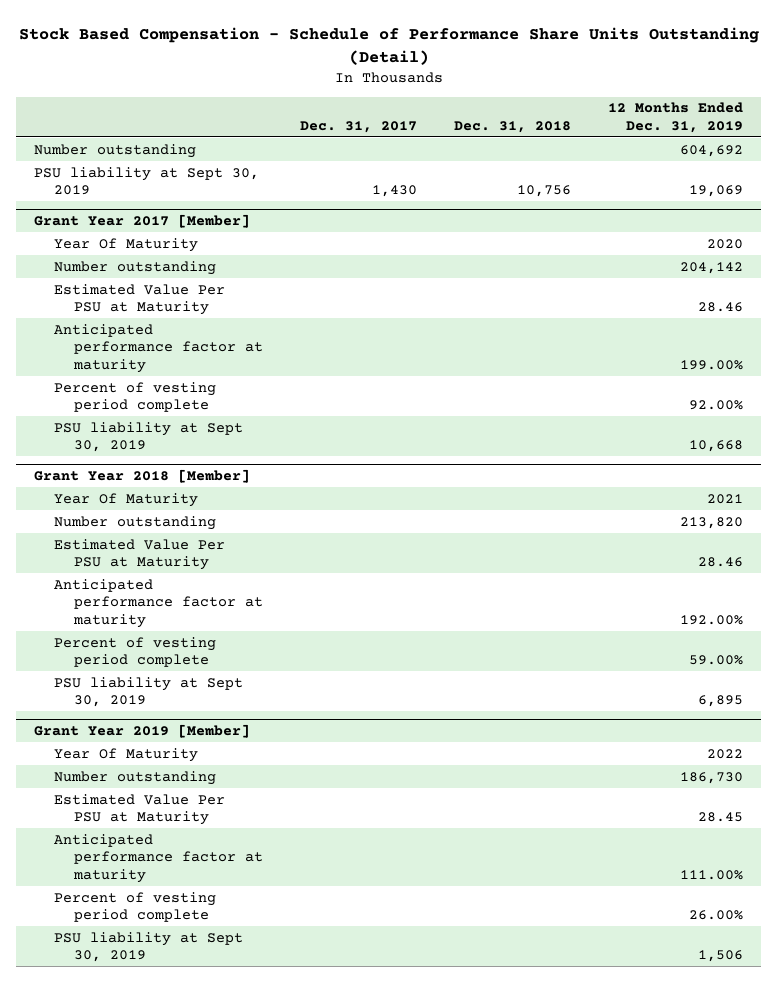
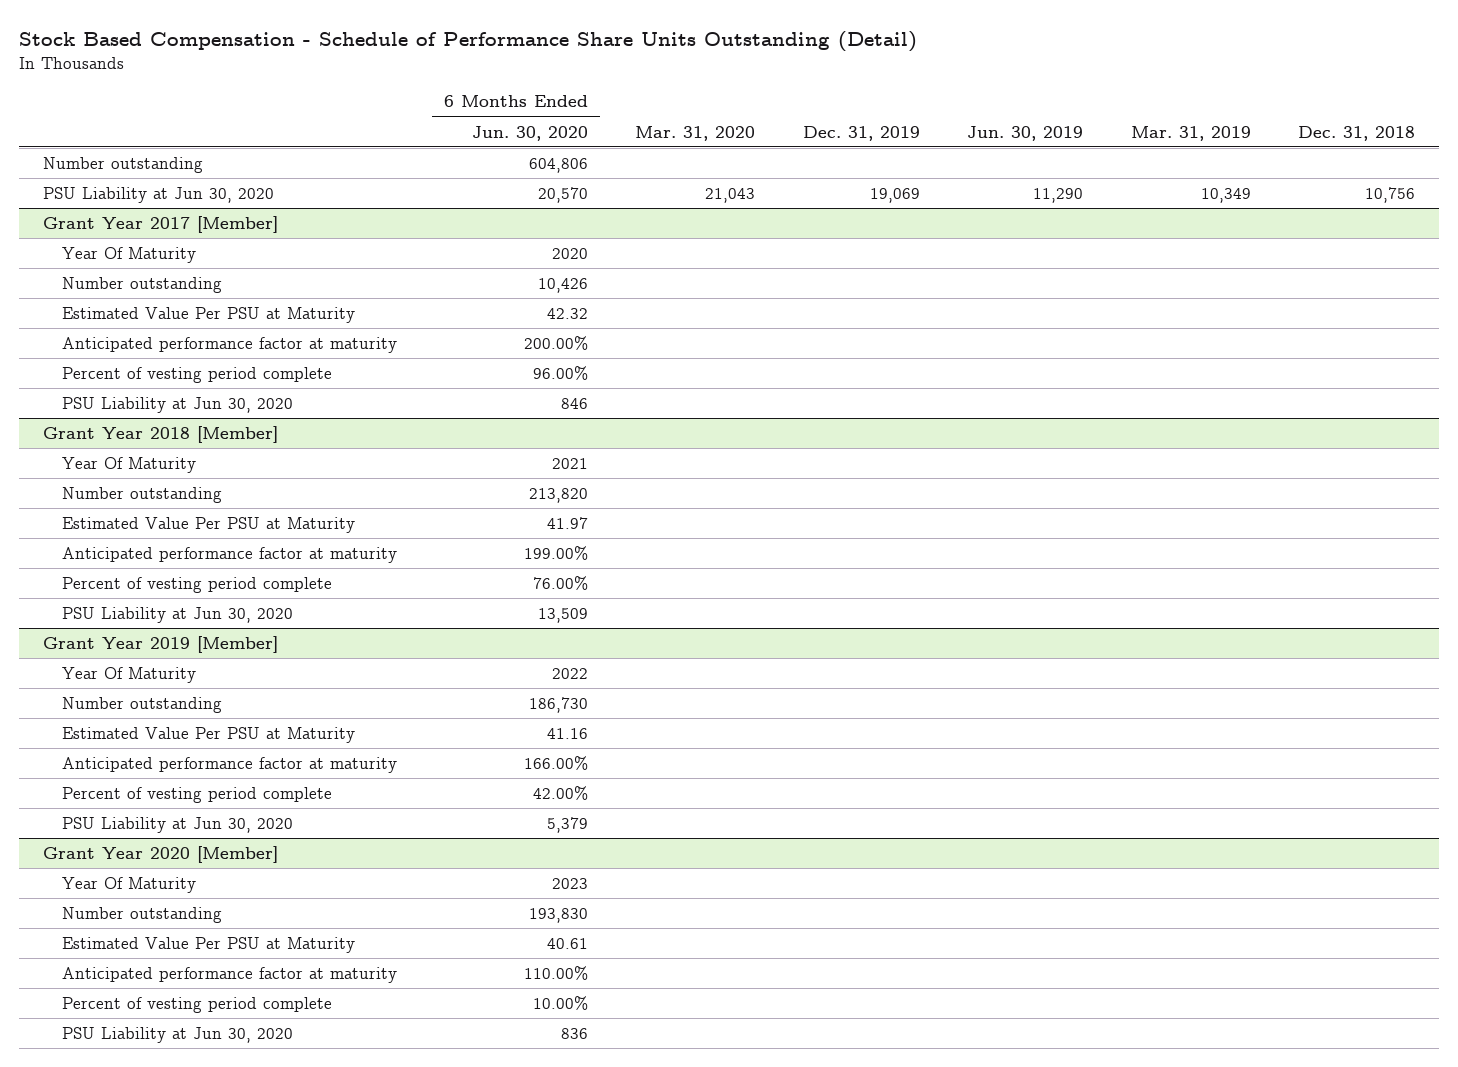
- | Dec. 31, 2017 | Dec. 31, 2018 | 12 Months Ended Dec. 31, 2019
+ | 6 Months Ended Jun. 30, 2020 | Mar. 31, 2020 | Dec. 31, 2019 | Jun. 30, 2019 | Mar. 31, 2019 | Dec. 31, 2018
- PSU liability at Sept 30, 2019 | 1,430 | 10,756 | 19,069
+ PSU Liability at Jun 30, 2020 | 20,570 | 21,043 | 19,069 | 11,290 | 10,349 | 10,756
@ Grant Year 2017 [Member]
- PSU liability at Sept 30, 2019 | | | 10,668
+ PSU Liability at Jun 30, 2020 | 846 | | | | |
@ Grant Year 2018 [Member]
- PSU liability at Sept 30, 2019 | | | 6,895
+ PSU Liability at Jun 30, 2020 | 13,509 | | | | |
@ Grant Year 2019 [Member]
- PSU liability at Sept 30, 2019 | | | 1,506
+ PSU Liability at Jun 30, 2020 | 5,379 | | | | |
+ Grant Year 2020 [Member]
+ Year Of Maturity | 2023 | | | | |
+ Number outstanding | 193,830 | | | | |
+ Estimated Value Per PSU at Maturity | 40.61 | | | | |
+ Anticipated performance factor at maturity | 110.00% | | | | |
+ Percent of vesting period complete | 10.00% | | | | |
+ PSU Liability at Jun 30, 2020 | 836 | | | | |

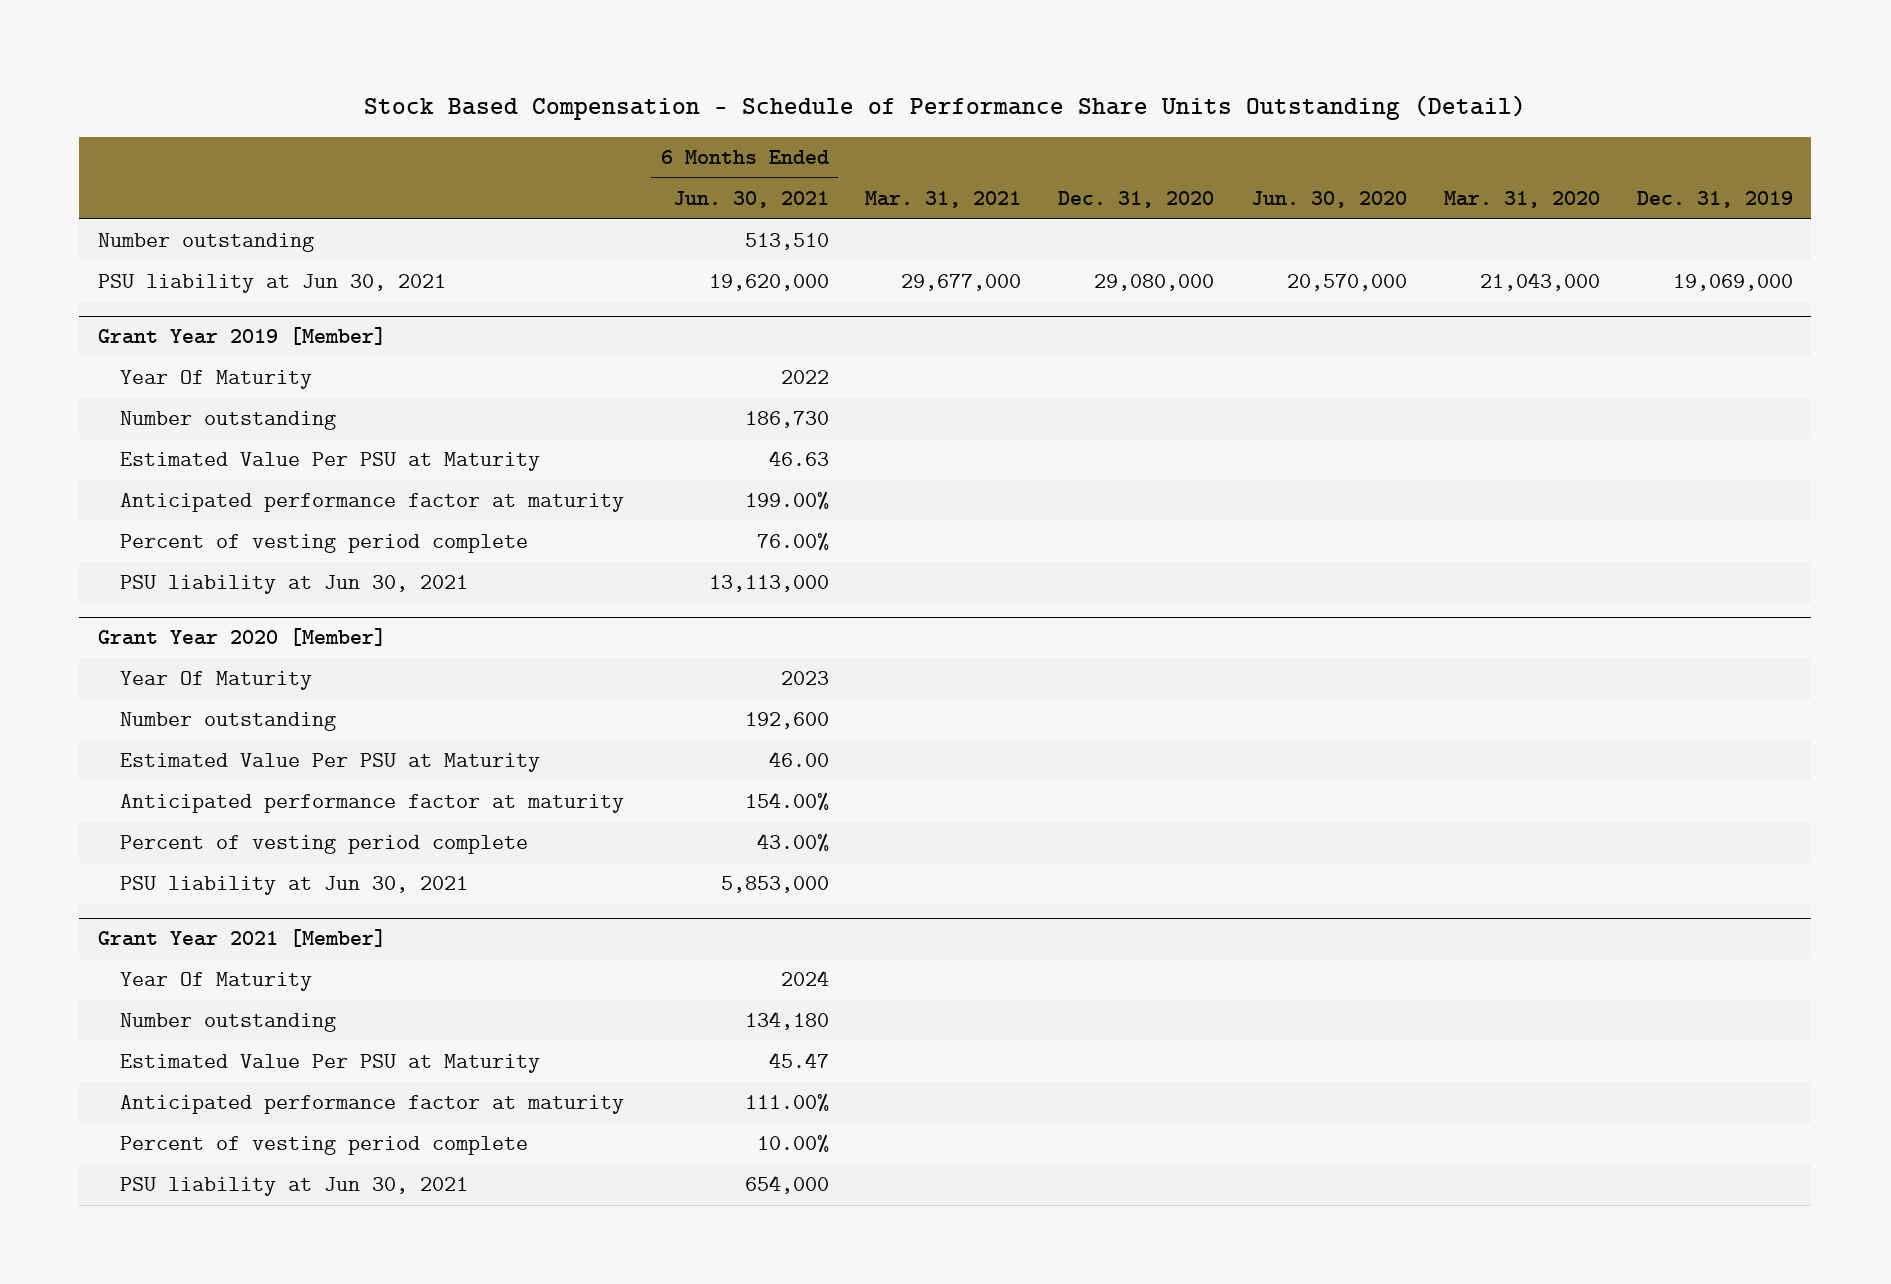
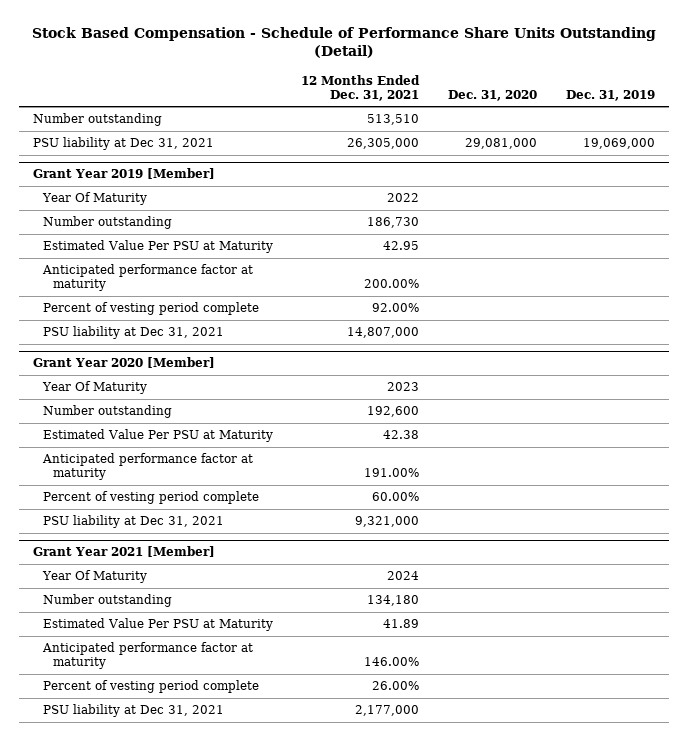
- | 6 Months Ended Jun. 30, 2021 | Mar. 31, 2021 | Dec. 31, 2020 | Jun. 30, 2020 | Mar. 31, 2020 | Dec. 31, 2019
+ | 12 Months Ended Dec. 31, 2021 | Dec. 31, 2020 | Dec. 31, 2019
- PSU liability at Jun 30, 2021 | 19,620,000 | 29,677,000 | 29,080,000 | 20,570,000 | 21,043,000 | 19,069,000
+ PSU liability at Dec 31, 2021 | 26,305,000 | 29,081,000 | 19,069,000
@ Grant Year 2019 [Member]
- PSU liability at Jun 30, 2021 | 13,113,000 | | | | |
+ PSU liability at Dec 31, 2021 | 14,807,000 | |
@ Grant Year 2020 [Member]
- PSU liability at Jun 30, 2021 | 5,853,000 | | | | |
+ PSU liability at Dec 31, 2021 | 9,321,000 | |
@ Grant Year 2021 [Member]
- PSU liability at Jun 30, 2021 | 654,000 | | | | |
+ PSU liability at Dec 31, 2021 | 2,177,000 | |

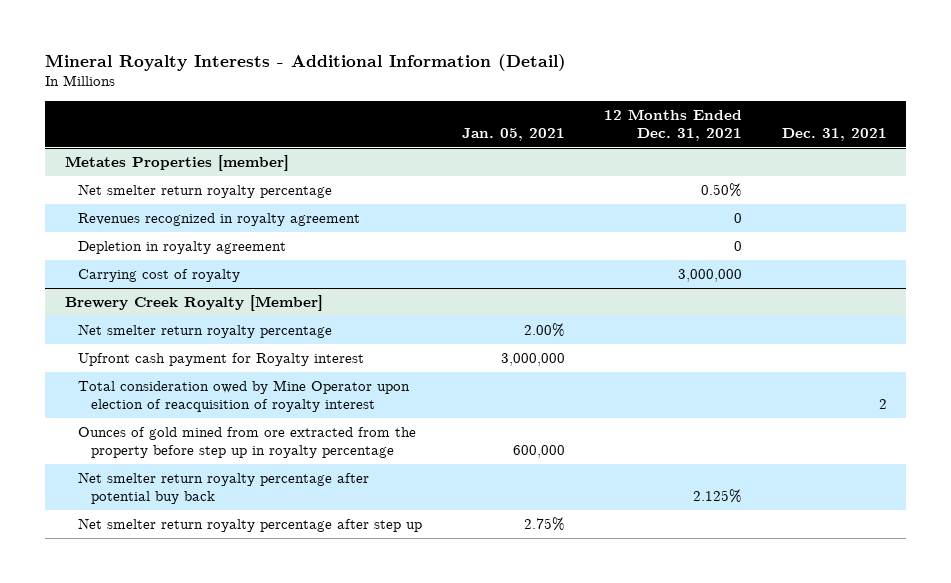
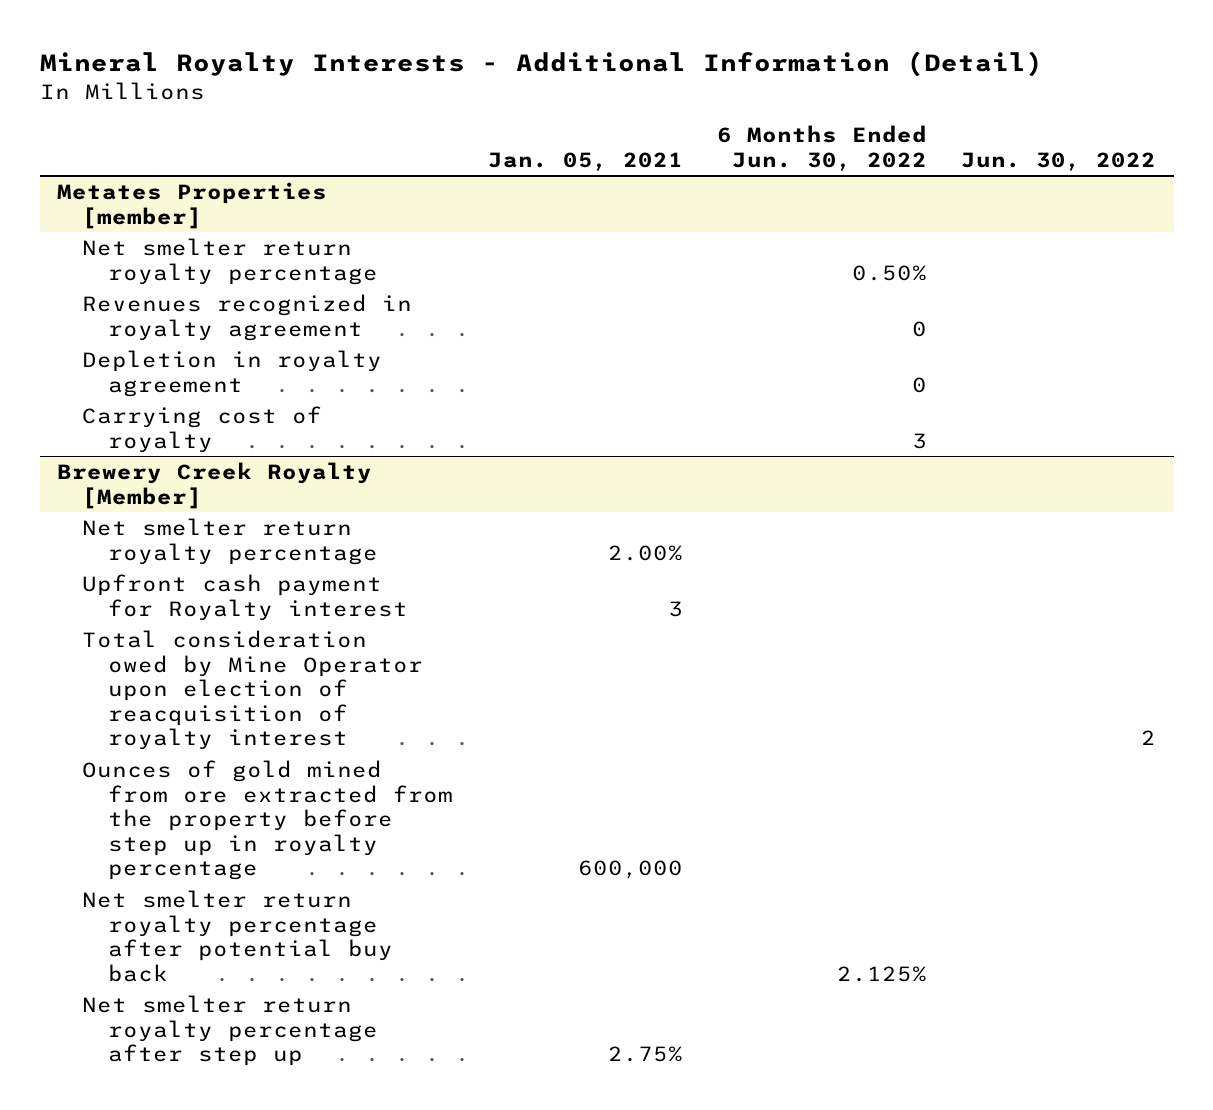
- | Jan. 05, 2021 | 12 Months Ended Dec. 31, 2021 | Dec. 31, 2021
+ | Jan. 05, 2021 | 6 Months Ended Jun. 30, 2022 | Jun. 30, 2022
@ Brewery Creek Royalty [Member]
- Upfront cash payment for Royalty interest | 3,000,000 | |
+ Upfront cash payment for Royalty interest | 3 | |

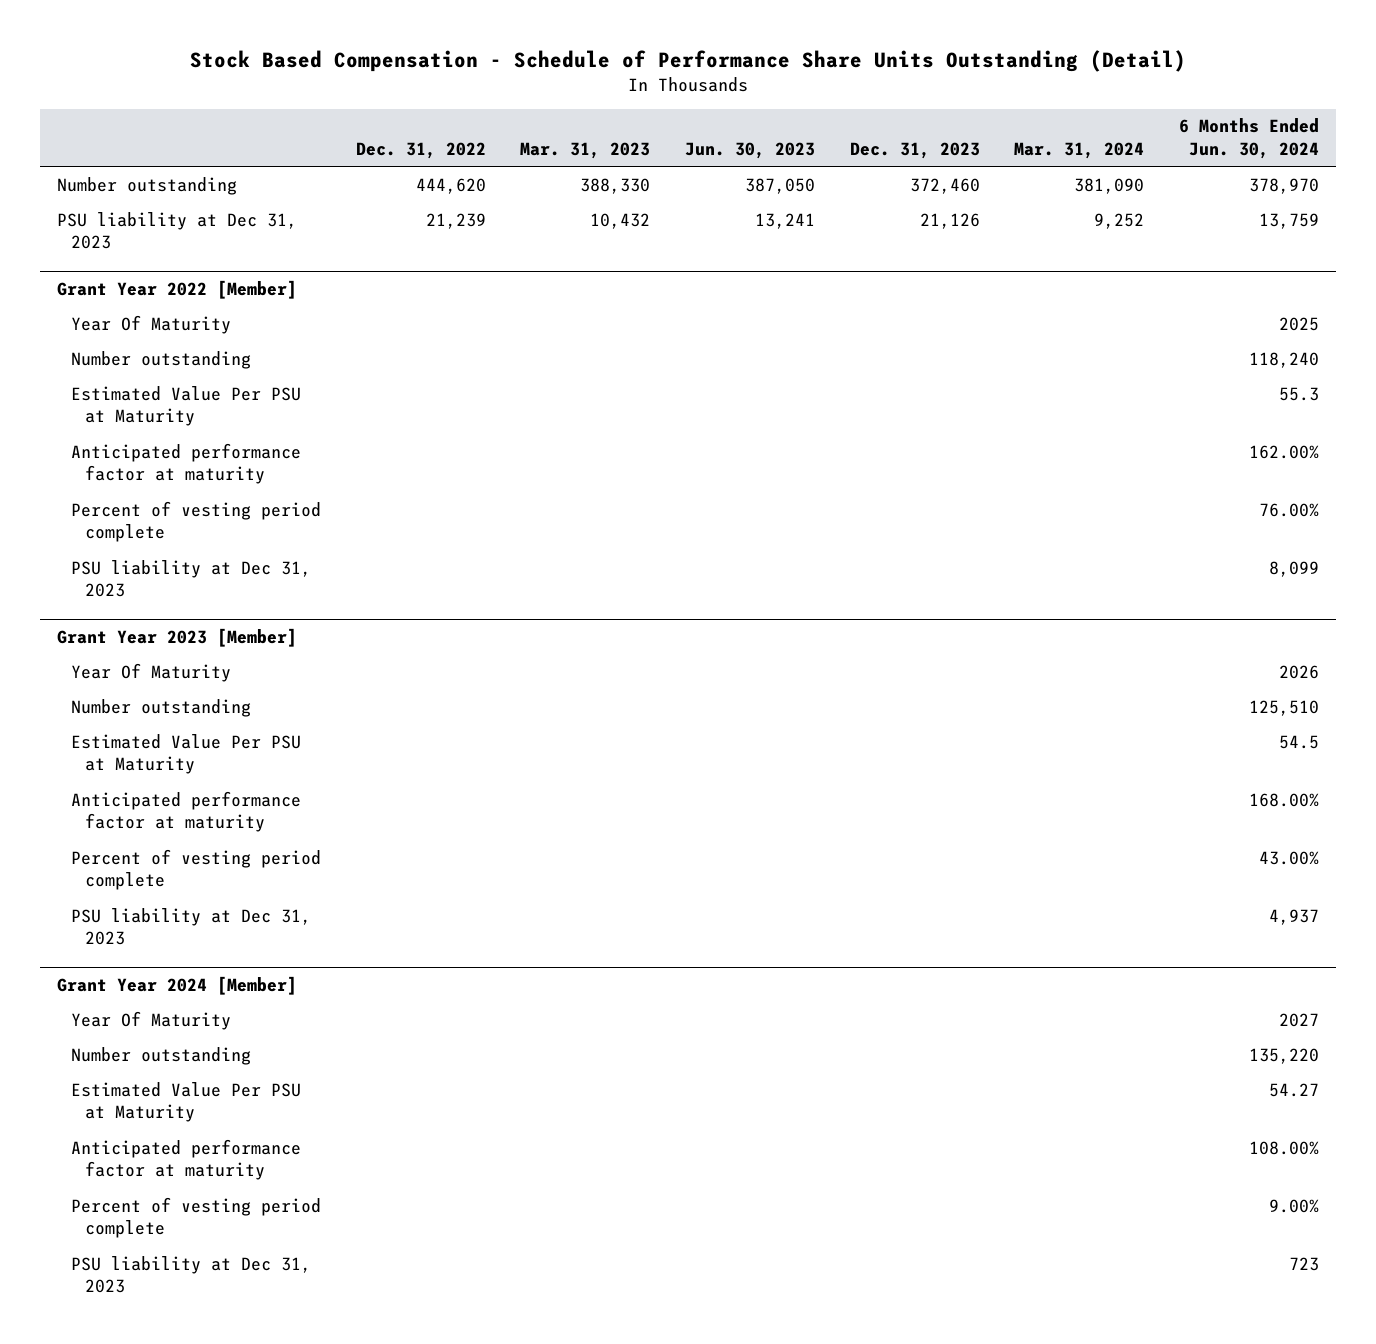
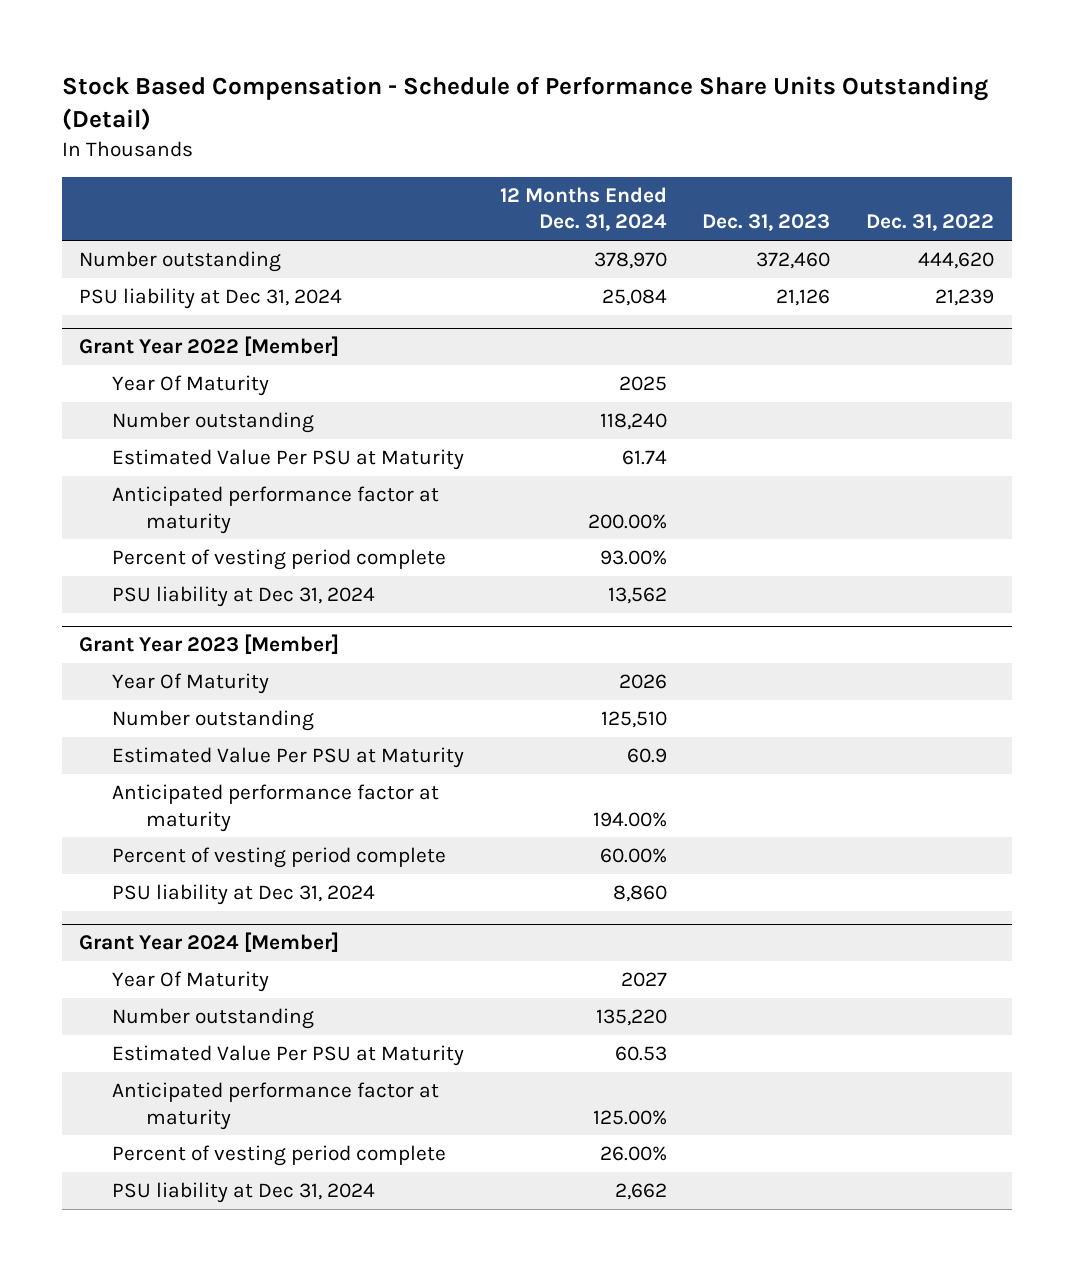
- | Dec. 31, 2022 | Mar. 31, 2023 | Jun. 30, 2023 | Dec. 31, 2023 | Mar. 31, 2024 | 6 Months Ended Jun. 30, 2024
+ | 12 Months Ended Dec. 31, 2024 | Dec. 31, 2023 | Dec. 31, 2022
- PSU liability at Dec 31, 2023 | 21,239 | 10,432 | 13,241 | 21,126 | 9,252 | 13,759
+ PSU liability at Dec 31, 2024 | 25,084 | 21,126 | 21,239
@ Grant Year 2022 [Member]
- PSU liability at Dec 31, 2023 | | | | | | 8,099
+ PSU liability at Dec 31, 2024 | 13,562 | |
@ Grant Year 2023 [Member]
- PSU liability at Dec 31, 2023 | | | | | | 4,937
+ PSU liability at Dec 31, 2024 | 8,860 | |
@ Grant Year 2024 [Member]
- PSU liability at Dec 31, 2023 | | | | | | 723
+ PSU liability at Dec 31, 2024 | 2,662 | |

